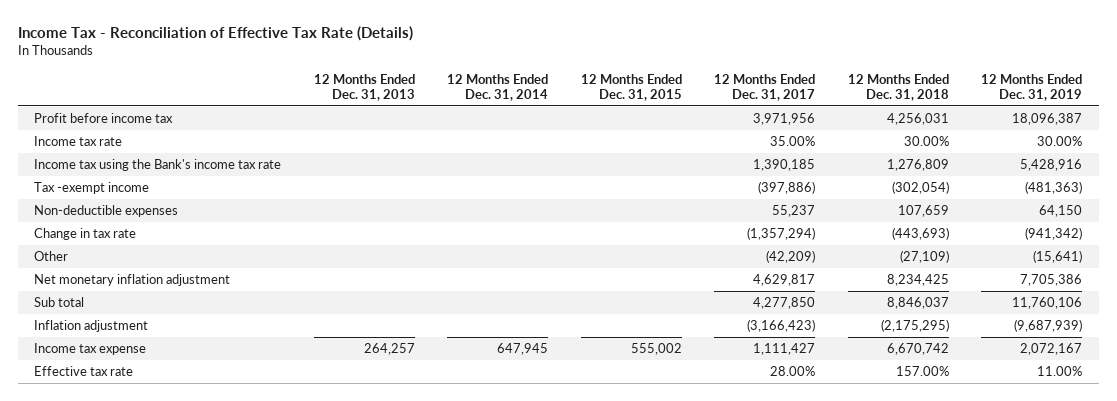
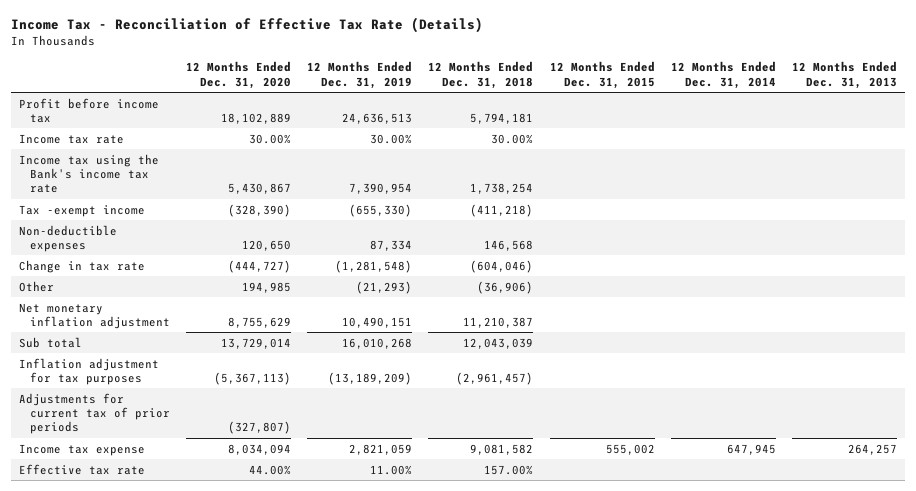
- | 12 Months Ended Dec. 31, 2013 | 12 Months Ended Dec. 31, 2014 | 12 Months Ended Dec. 31, 2015 | 12 Months Ended Dec. 31, 2017 | 12 Months Ended Dec. 31, 2018 | 12 Months Ended Dec. 31, 2019
+ | 12 Months Ended Dec. 31, 2020 | 12 Months Ended Dec. 31, 2019 | 12 Months Ended Dec. 31, 2018 | 12 Months Ended Dec. 31, 2015 | 12 Months Ended Dec. 31, 2014 | 12 Months Ended Dec. 31, 2013
- Profit before income tax | | | | 3,971,956 | 4,256,031 | 18,096,387
+ Profit before income tax | 18,102,889 | 24,636,513 | 5,794,181 | | |
- Income tax using the Bank's income tax rate | | | | 1,390,185 | 1,276,809 | 5,428,916
- Tax -exempt income | | | | (397,886) | (302,054) | (481,363)
- Non-deductible expenses | | | | 55,237 | 107,659 | 64,150
- Change in tax rate | | | | (1,357,294) | (443,693) | (941,342)
- Other | | | | (42,209) | (27,109) | (15,641)
- Net monetary inflation adjustment | | | | 4,629,817 | 8,234,425 | 7,705,386
- Sub total | | | | 4,277,850 | 8,846,037 | 11,760,106
- Inflation adjustment | | | | (3,166,423) | (2,175,295) | (9,687,939)
- Income tax expense | 264,257 | 647,945 | 555,002 | 1,111,427 | 6,670,742 | 2,072,167
+ Income tax using the Bank's income tax rate | 5,430,867 | 7,390,954 | 1,738,254 | | |
+ Tax -exempt income | (328,390) | (655,330) | (411,218) | | |
+ Non-deductible expenses | 120,650 | 87,334 | 146,568 | | |
+ Change in tax rate | (444,727) | (1,281,548) | (604,046) | | |
+ Other | 194,985 | (21,293) | (36,906) | | |
+ Net monetary inflation adjustment | 8,755,629 | 10,490,151 | 11,210,387 | | |
+ Sub total | 13,729,014 | 16,010,268 | 12,043,039 | | |
+ Inflation adjustment for tax purposes | (5,367,113) | (13,189,209) | (2,961,457) | | |
+ Adjustments for current tax of prior periods | (327,807) | | | | |
+ Income tax expense | 8,034,094 | 2,821,059 | 9,081,582 | 555,002 | 647,945 | 264,257

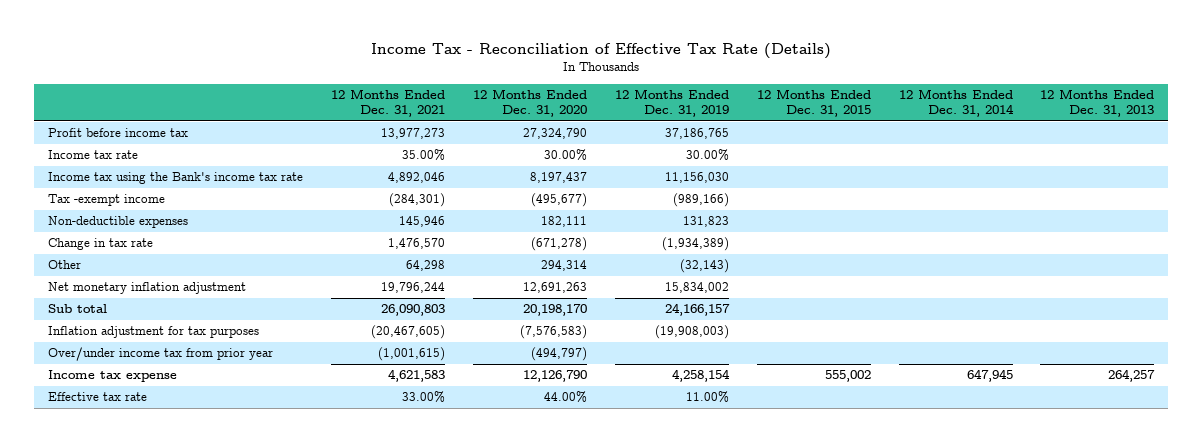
- | 12 Months Ended Dec. 31, 2020 | 12 Months Ended Dec. 31, 2019 | 12 Months Ended Dec. 31, 2018 | 12 Months Ended Dec. 31, 2015 | 12 Months Ended Dec. 31, 2014 | 12 Months Ended Dec. 31, 2013
+ | 12 Months Ended Dec. 31, 2021 | 12 Months Ended Dec. 31, 2020 | 12 Months Ended Dec. 31, 2019 | 12 Months Ended Dec. 31, 2015 | 12 Months Ended Dec. 31, 2014 | 12 Months Ended Dec. 31, 2013
- Profit before income tax | 18,102,889 | 24,636,513 | 5,794,181 | | |
+ Profit before income tax | 13,977,273 | 27,324,790 | 37,186,765 | | |
- Income tax using the Bank's income tax rate | 5,430,867 | 7,390,954 | 1,738,254 | | |
- Tax -exempt income | (328,390) | (655,330) | (411,218) | | |
- Non-deductible expenses | 120,650 | 87,334 | 146,568 | | |
- Change in tax rate | (444,727) | (1,281,548) | (604,046) | | |
- Other | 194,985 | (21,293) | (36,906) | | |
- Net monetary inflation adjustment | 8,755,629 | 10,490,151 | 11,210,387 | | |
- Sub total | 13,729,014 | 16,010,268 | 12,043,039 | | |
- Inflation adjustment for tax purposes | (5,367,113) | (13,189,209) | (2,961,457) | | |
- Adjustments for current tax of prior periods | (327,807) | | | | |
- Income tax expense | 8,034,094 | 2,821,059 | 9,081,582 | 555,002 | 647,945 | 264,257
+ Income tax using the Bank's income tax rate | 4,892,046 | 8,197,437 | 11,156,030 | | |
+ Tax -exempt income | (284,301) | (495,677) | (989,166) | | |
+ Non-deductible expenses | 145,946 | 182,111 | 131,823 | | |
+ Change in tax rate | 1,476,570 | (671,278) | (1,934,389) | | |
+ Other | 64,298 | 294,314 | (32,143) | | |
+ Net monetary inflation adjustment | 19,796,244 | 12,691,263 | 15,834,002 | | |
+ Sub total | 26,090,803 | 20,198,170 | 24,166,157 | | |
+ Inflation adjustment for tax purposes | (20,467,605) | (7,576,583) | (19,908,003) | | |
+ Over/under income tax from prior year | (1,001,615) | (494,797) | | | |
+ Income tax expense | 4,621,583 | 12,126,790 | 4,258,154 | 555,002 | 647,945 | 264,257

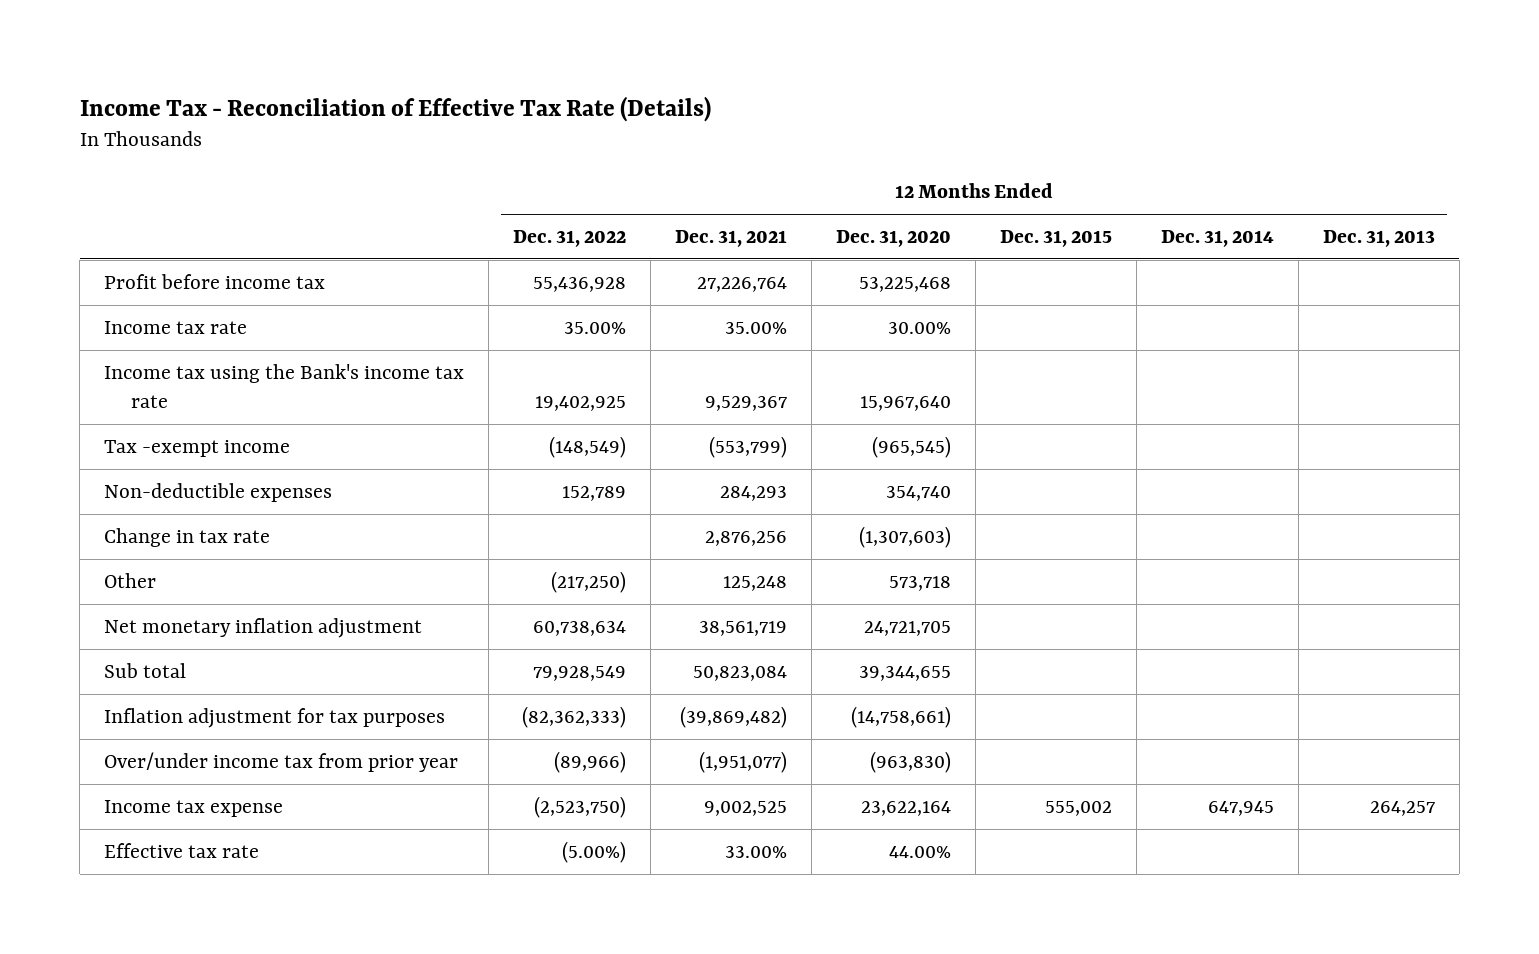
- | 12 Months Ended Dec. 31, 2021 | 12 Months Ended Dec. 31, 2020 | 12 Months Ended Dec. 31, 2019 | 12 Months Ended Dec. 31, 2015 | 12 Months Ended Dec. 31, 2014 | 12 Months Ended Dec. 31, 2013
+ | 12 Months Ended Dec. 31, 2022 | 12 Months Ended Dec. 31, 2021 | 12 Months Ended Dec. 31, 2020 | 12 Months Ended Dec. 31, 2015 | 12 Months Ended Dec. 31, 2014 | 12 Months Ended Dec. 31, 2013
- Profit before income tax | 13,977,273 | 27,324,790 | 37,186,765 | | |
+ Profit before income tax | 55,436,928 | 27,226,764 | 53,225,468 | | |
- Income tax using the Bank's income tax rate | 4,892,046 | 8,197,437 | 11,156,030 | | |
- Tax -exempt income | (284,301) | (495,677) | (989,166) | | |
- Non-deductible expenses | 145,946 | 182,111 | 131,823 | | |
- Change in tax rate | 1,476,570 | (671,278) | (1,934,389) | | |
- Other | 64,298 | 294,314 | (32,143) | | |
- Net monetary inflation adjustment | 19,796,244 | 12,691,263 | 15,834,002 | | |
- Sub total | 26,090,803 | 20,198,170 | 24,166,157 | | |
- Inflation adjustment for tax purposes | (20,467,605) | (7,576,583) | (19,908,003) | | |
- Over/under income tax from prior year | (1,001,615) | (494,797) | | | |
- Income tax expense | 4,621,583 | 12,126,790 | 4,258,154 | 555,002 | 647,945 | 264,257
+ Income tax using the Bank's income tax rate | 19,402,925 | 9,529,367 | 15,967,640 | | |
+ Tax -exempt income | (148,549) | (553,799) | (965,545) | | |
+ Non-deductible expenses | 152,789 | 284,293 | 354,740 | | |
+ Change in tax rate | | 2,876,256 | (1,307,603) | | |
+ Other | (217,250) | 125,248 | 573,718 | | |
+ Net monetary inflation adjustment | 60,738,634 | 38,561,719 | 24,721,705 | | |
+ Sub total | 79,928,549 | 50,823,084 | 39,344,655 | | |
+ Inflation adjustment for tax purposes | (82,362,333) | (39,869,482) | (14,758,661) | | |
+ Over/under income tax from prior year | (89,966) | (1,951,077) | (963,830) | | |
+ Income tax expense | (2,523,750) | 9,002,525 | 23,622,164 | 555,002 | 647,945 | 264,257

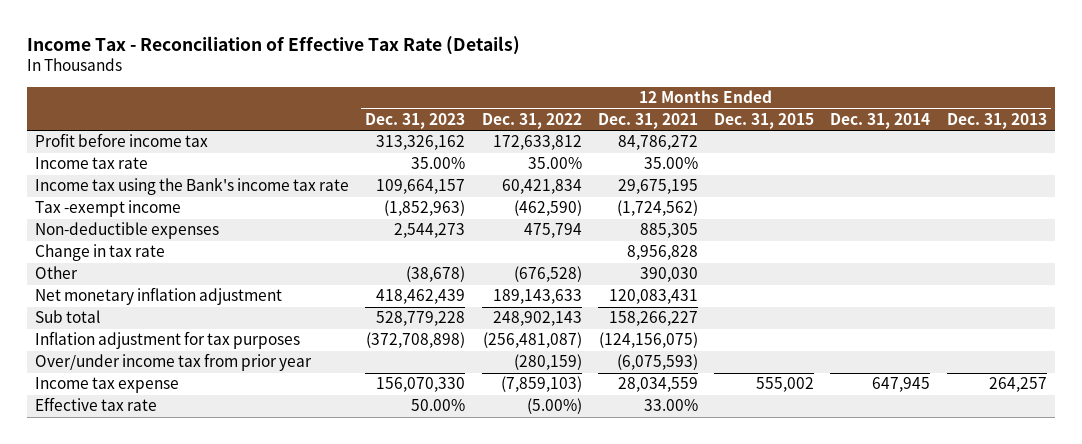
- | 12 Months Ended Dec. 31, 2022 | 12 Months Ended Dec. 31, 2021 | 12 Months Ended Dec. 31, 2020 | 12 Months Ended Dec. 31, 2015 | 12 Months Ended Dec. 31, 2014 | 12 Months Ended Dec. 31, 2013
+ | 12 Months Ended Dec. 31, 2023 | 12 Months Ended Dec. 31, 2022 | 12 Months Ended Dec. 31, 2021 | 12 Months Ended Dec. 31, 2015 | 12 Months Ended Dec. 31, 2014 | 12 Months Ended Dec. 31, 2013
- Profit before income tax | 55,436,928 | 27,226,764 | 53,225,468 | | |
+ Profit before income tax | 313,326,162 | 172,633,812 | 84,786,272 | | |
- Income tax using the Bank's income tax rate | 19,402,925 | 9,529,367 | 15,967,640 | | |
- Tax -exempt income | (148,549) | (553,799) | (965,545) | | |
- Non-deductible expenses | 152,789 | 284,293 | 354,740 | | |
- Change in tax rate | | 2,876,256 | (1,307,603) | | |
- Other | (217,250) | 125,248 | 573,718 | | |
- Net monetary inflation adjustment | 60,738,634 | 38,561,719 | 24,721,705 | | |
- Sub total | 79,928,549 | 50,823,084 | 39,344,655 | | |
- Inflation adjustment for tax purposes | (82,362,333) | (39,869,482) | (14,758,661) | | |
- Over/under income tax from prior year | (89,966) | (1,951,077) | (963,830) | | |
- Income tax expense | (2,523,750) | 9,002,525 | 23,622,164 | 555,002 | 647,945 | 264,257
+ Income tax using the Bank's income tax rate | 109,664,157 | 60,421,834 | 29,675,195 | | |
+ Tax -exempt income | (1,852,963) | (462,590) | (1,724,562) | | |
+ Non-deductible expenses | 2,544,273 | 475,794 | 885,305 | | |
+ Change in tax rate | | | 8,956,828 | | |
+ Other | (38,678) | (676,528) | 390,030 | | |
+ Net monetary inflation adjustment | 418,462,439 | 189,143,633 | 120,083,431 | | |
+ Sub total | 528,779,228 | 248,902,143 | 158,266,227 | | |
+ Inflation adjustment for tax purposes | (372,708,898) | (256,481,087) | (124,156,075) | | |
+ Over/under income tax from prior year | | (280,159) | (6,075,593) | | |
+ Income tax expense | 156,070,330 | (7,859,103) | 28,034,559 | 555,002 | 647,945 | 264,257

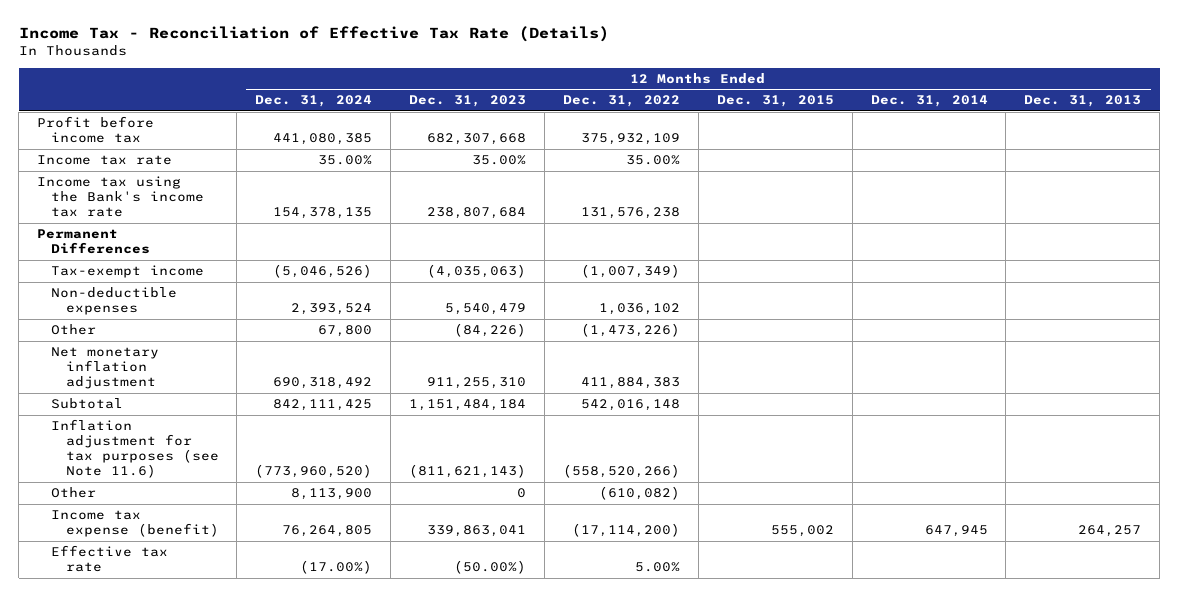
- | 12 Months Ended Dec. 31, 2023 | 12 Months Ended Dec. 31, 2022 | 12 Months Ended Dec. 31, 2021 | 12 Months Ended Dec. 31, 2015 | 12 Months Ended Dec. 31, 2014 | 12 Months Ended Dec. 31, 2013
+ | 12 Months Ended Dec. 31, 2024 | 12 Months Ended Dec. 31, 2023 | 12 Months Ended Dec. 31, 2022 | 12 Months Ended Dec. 31, 2015 | 12 Months Ended Dec. 31, 2014 | 12 Months Ended Dec. 31, 2013
- Profit before income tax | 313,326,162 | 172,633,812 | 84,786,272 | | |
+ Profit before income tax | 441,080,385 | 682,307,668 | 375,932,109 | | |
- Income tax using the Bank's income tax rate | 109,664,157 | 60,421,834 | 29,675,195 | | |
- Tax -exempt income | (1,852,963) | (462,590) | (1,724,562) | | |
- Non-deductible expenses | 2,544,273 | 475,794 | 885,305 | | |
- Change in tax rate | | | 8,956,828 | | |
- Other | (38,678) | (676,528) | 390,030 | | |
- Net monetary inflation adjustment | 418,462,439 | 189,143,633 | 120,083,431 | | |
- Sub total | 528,779,228 | 248,902,143 | 158,266,227 | | |
- Inflation adjustment for tax purposes | (372,708,898) | (256,481,087) | (124,156,075) | | |
- Over/under income tax from prior year | | (280,159) | (6,075,593) | | |
- Income tax expense | 156,070,330 | (7,859,103) | 28,034,559 | 555,002 | 647,945 | 264,257
- Effective tax rate | 50.00% | (5.00%) | 33.00% | | |
+ Income tax using the Bank's income tax rate | 154,378,135 | 238,807,684 | 131,576,238 | | |
+ Permanent Differences
+ Tax-exempt income | (5,046,526) | (4,035,063) | (1,007,349) | | |
+ Non-deductible expenses | 2,393,524 | 5,540,479 | 1,036,102 | | |
+ Other | 67,800 | (84,226) | (1,473,226) | | |
+ Net monetary inflation adjustment | 690,318,492 | 911,255,310 | 411,884,383 | | |
+ Subtotal | 842,111,425 | 1,151,484,184 | 542,016,148 | | |
+ Inflation adjustment for tax purposes (see Note 11.6) | (773,960,520) | (811,621,143) | (558,520,266) | | |
+ Other | 8,113,900 | 0 | (610,082) | | |
+ Income tax expense (benefit) | 76,264,805 | 339,863,041 | (17,114,200) | 555,002 | 647,945 | 264,257
+ Effective tax rate | (17.00%) | (50.00%) | 5.00% | | |

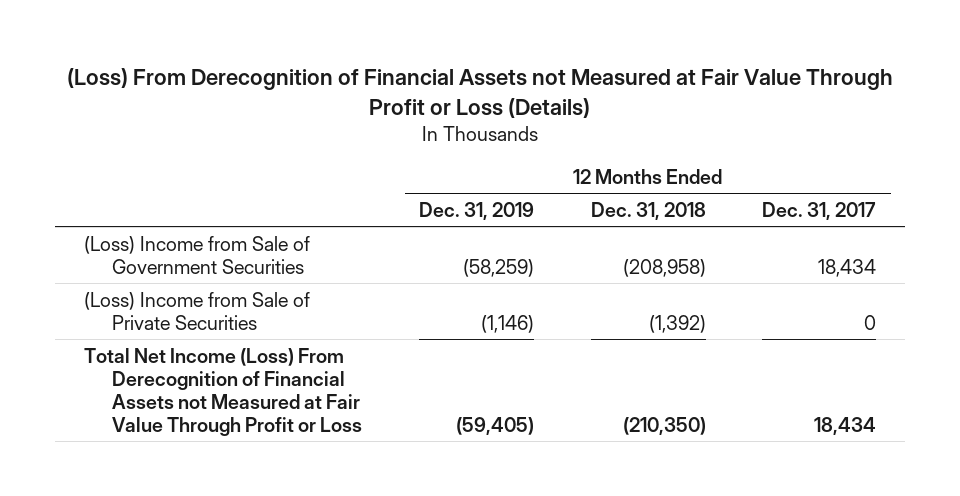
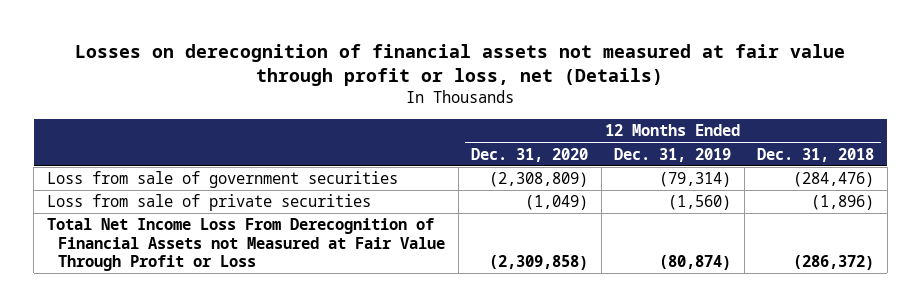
- (Loss) From Derecognition of Financial Assets not Measured at Fair Value Through Profit or Loss (Details)
+ Losses on derecognition of financial assets not measured at fair value through profit or loss, net (Details)
- | 12 Months Ended Dec. 31, 2019 | 12 Months Ended Dec. 31, 2018 | 12 Months Ended Dec. 31, 2017
+ | 12 Months Ended Dec. 31, 2020 | 12 Months Ended Dec. 31, 2019 | 12 Months Ended Dec. 31, 2018
- (Loss) Income from Sale of Government Securities | (58,259) | (208,958) | 18,434
- (Loss) Income from Sale of Private Securities | (1,146) | (1,392) | 0
- Total Net Income (Loss) From Derecognition of Financial Assets not Measured at Fair Value Through Profit or Loss | (59,405) | (210,350) | 18,434
+ Loss from sale of government securities | (2,308,809) | (79,314) | (284,476)
+ Loss from sale of private securities | (1,049) | (1,560) | (1,896)
+ Total Net Income Loss From Derecognition of Financial Assets not Measured at Fair Value Through Profit or Loss | (2,309,858) | (80,874) | (286,372)

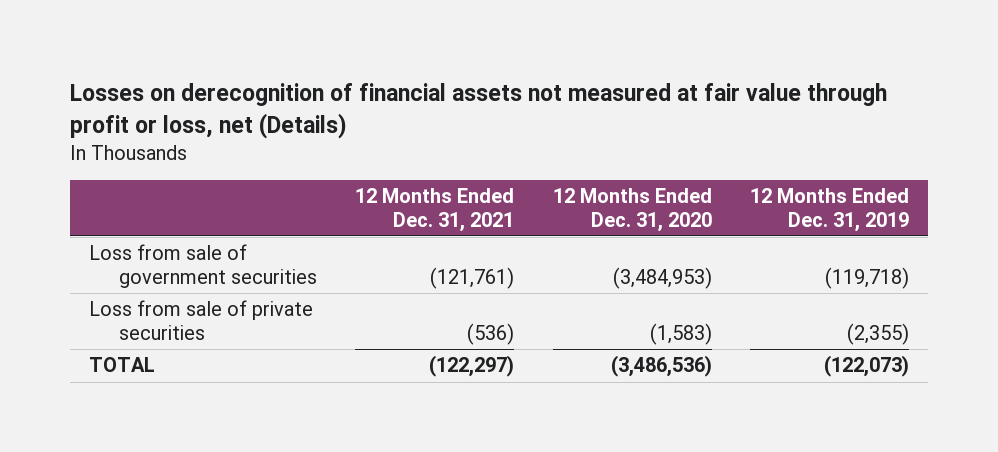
- | 12 Months Ended Dec. 31, 2020 | 12 Months Ended Dec. 31, 2019 | 12 Months Ended Dec. 31, 2018
+ | 12 Months Ended Dec. 31, 2021 | 12 Months Ended Dec. 31, 2020 | 12 Months Ended Dec. 31, 2019
- Loss from sale of government securities | (2,308,809) | (79,314) | (284,476)
- Loss from sale of private securities | (1,049) | (1,560) | (1,896)
- Total Net Income Loss From Derecognition of Financial Assets not Measured at Fair Value Through Profit or Loss | (2,309,858) | (80,874) | (286,372)
+ Loss from sale of government securities | (121,761) | (3,484,953) | (119,718)
+ Loss from sale of private securities | (536) | (1,583) | (2,355)
+ TOTAL | (122,297) | (3,486,536) | (122,073)

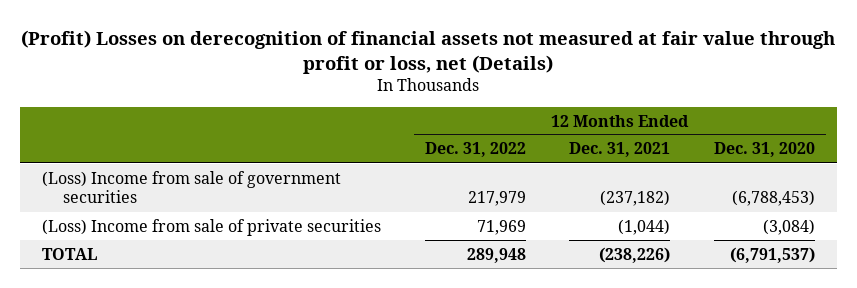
- Losses on derecognition of financial assets not measured at fair value through profit or loss, net (Details)
+ (Profit) Losses on derecognition of financial assets not measured at fair value through profit or loss, net (Details)
- | 12 Months Ended Dec. 31, 2021 | 12 Months Ended Dec. 31, 2020 | 12 Months Ended Dec. 31, 2019
+ | 12 Months Ended Dec. 31, 2022 | 12 Months Ended Dec. 31, 2021 | 12 Months Ended Dec. 31, 2020
- Loss from sale of government securities | (121,761) | (3,484,953) | (119,718)
- Loss from sale of private securities | (536) | (1,583) | (2,355)
- TOTAL | (122,297) | (3,486,536) | (122,073)
+ (Loss) Income from sale of government securities | 217,979 | (237,182) | (6,788,453)
+ (Loss) Income from sale of private securities | 71,969 | (1,044) | (3,084)
+ TOTAL | 289,948 | (238,226) | (6,791,537)

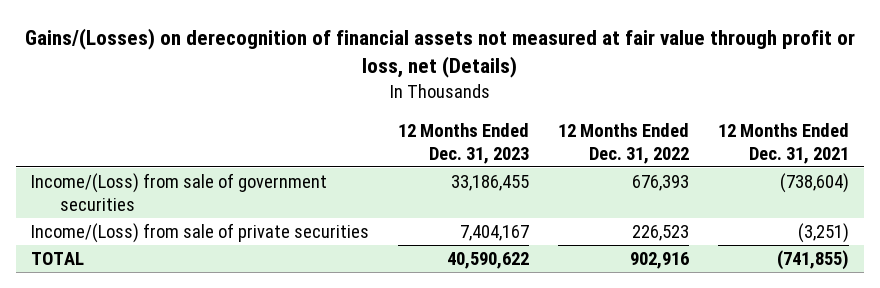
- (Profit) Losses on derecognition of financial assets not measured at fair value through profit or loss, net (Details)
+ Gains/(Losses) on derecognition of financial assets not measured at fair value through profit or loss, net (Details)
- | 12 Months Ended Dec. 31, 2022 | 12 Months Ended Dec. 31, 2021 | 12 Months Ended Dec. 31, 2020
+ | 12 Months Ended Dec. 31, 2023 | 12 Months Ended Dec. 31, 2022 | 12 Months Ended Dec. 31, 2021
- (Loss) Income from sale of government securities | 217,979 | (237,182) | (6,788,453)
- (Loss) Income from sale of private securities | 71,969 | (1,044) | (3,084)
- TOTAL | 289,948 | (238,226) | (6,791,537)
+ Income/(Loss) from sale of government securities | 33,186,455 | 676,393 | (738,604)
+ Income/(Loss) from sale of private securities | 7,404,167 | 226,523 | (3,251)
+ TOTAL | 40,590,622 | 902,916 | (741,855)

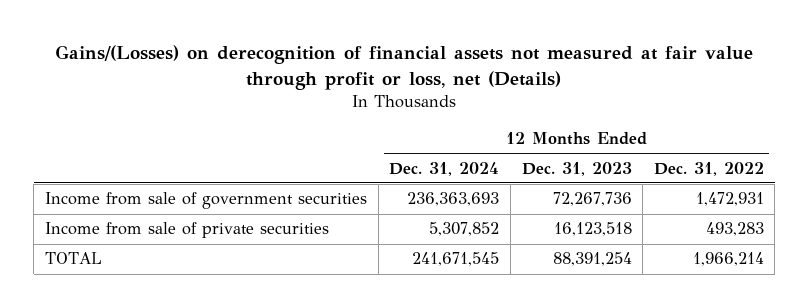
- | 12 Months Ended Dec. 31, 2023 | 12 Months Ended Dec. 31, 2022 | 12 Months Ended Dec. 31, 2021
+ | 12 Months Ended Dec. 31, 2024 | 12 Months Ended Dec. 31, 2023 | 12 Months Ended Dec. 31, 2022
- Income/(Loss) from sale of government securities | 33,186,455 | 676,393 | (738,604)
- Income/(Loss) from sale of private securities | 7,404,167 | 226,523 | (3,251)
- TOTAL | 40,590,622 | 902,916 | (741,855)
+ Income from sale of government securities | 236,363,693 | 72,267,736 | 1,472,931
+ Income from sale of private securities | 5,307,852 | 16,123,518 | 493,283
+ TOTAL | 241,671,545 | 88,391,254 | 1,966,214

